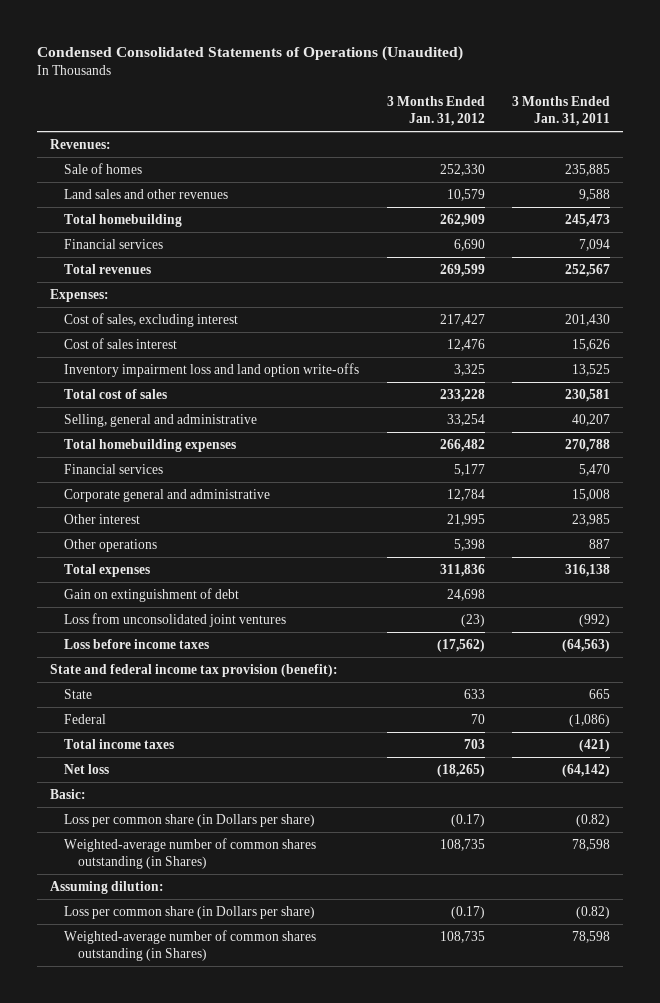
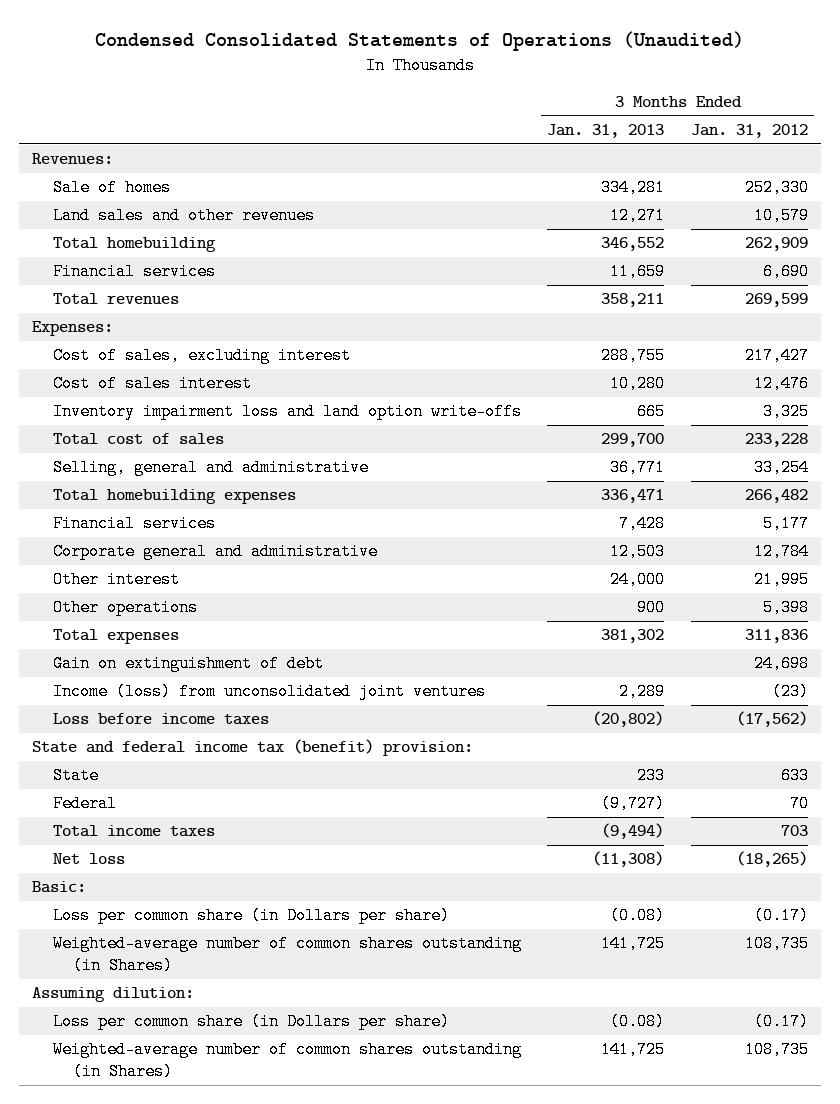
- | 3 Months Ended Jan. 31, 2012 | 3 Months Ended Jan. 31, 2011
+ | 3 Months Ended Jan. 31, 2013 | 3 Months Ended Jan. 31, 2012
- Loss from unconsolidated joint ventures | (23) | (992)
+ Income (loss) from unconsolidated joint ventures | 2,289 | (23)
- State and federal income tax provision (benefit):
+ State and federal income tax (benefit) provision:

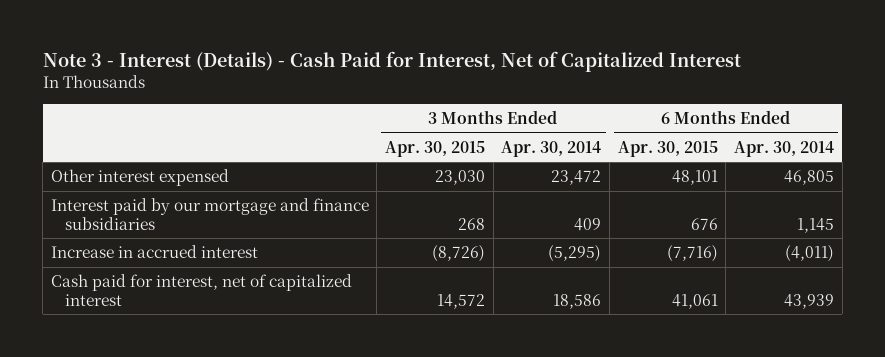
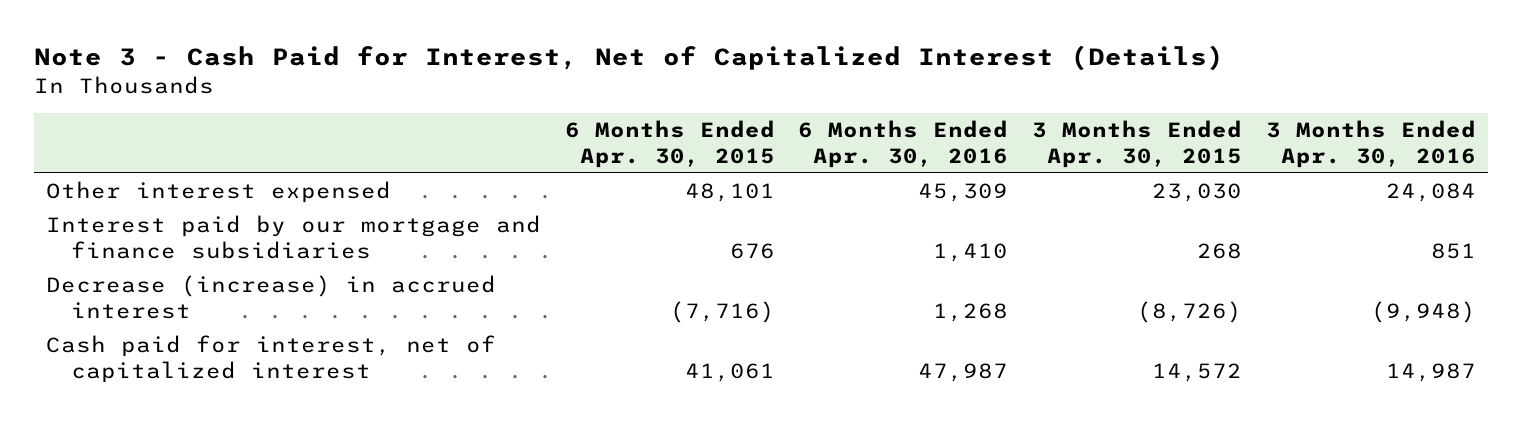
- Note 3 - Interest (Details) - Cash Paid for Interest, Net of Capitalized Interest
+ Note 3 - Cash Paid for Interest, Net of Capitalized Interest (Details)
- | 3 Months Ended Apr. 30, 2015 | 3 Months Ended Apr. 30, 2014 | 6 Months Ended Apr. 30, 2015 | 6 Months Ended Apr. 30, 2014
+ | 6 Months Ended Apr. 30, 2015 | 6 Months Ended Apr. 30, 2016 | 3 Months Ended Apr. 30, 2015 | 3 Months Ended Apr. 30, 2016
- Increase in accrued interest | (8,726) | (5,295) | (7,716) | (4,011)
+ Decrease (increase) in accrued interest | (7,716) | 1,268 | (8,726) | (9,948)

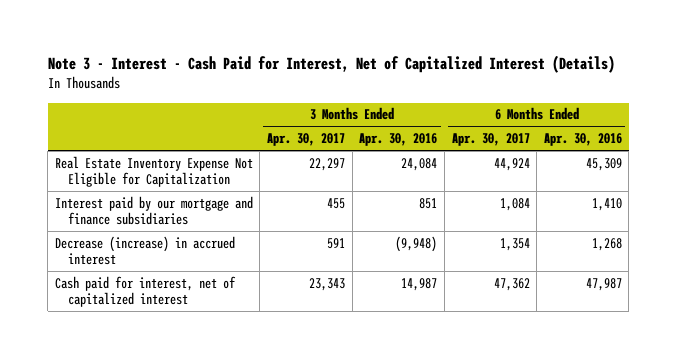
- Note 3 - Cash Paid for Interest, Net of Capitalized Interest (Details)
+ Note 3 - Interest - Cash Paid for Interest, Net of Capitalized Interest (Details)
- | 6 Months Ended Apr. 30, 2015 | 6 Months Ended Apr. 30, 2016 | 3 Months Ended Apr. 30, 2015 | 3 Months Ended Apr. 30, 2016
+ | 3 Months Ended Apr. 30, 2017 | 3 Months Ended Apr. 30, 2016 | 6 Months Ended Apr. 30, 2017 | 6 Months Ended Apr. 30, 2016
- Other interest expensed | 48,101 | 45,309 | 23,030 | 24,084
+ Real Estate Inventory Expense Not Eligible for Capitalization | 22,297 | 24,084 | 44,924 | 45,309

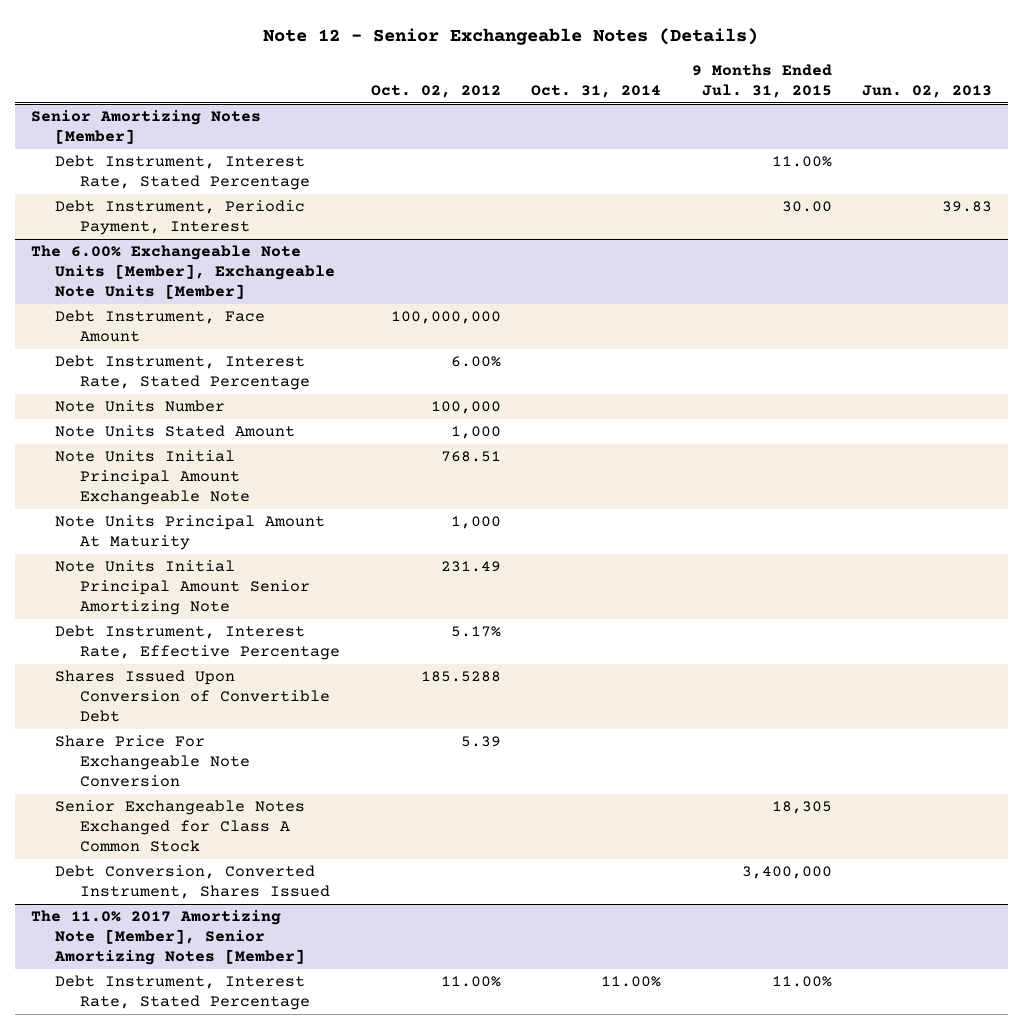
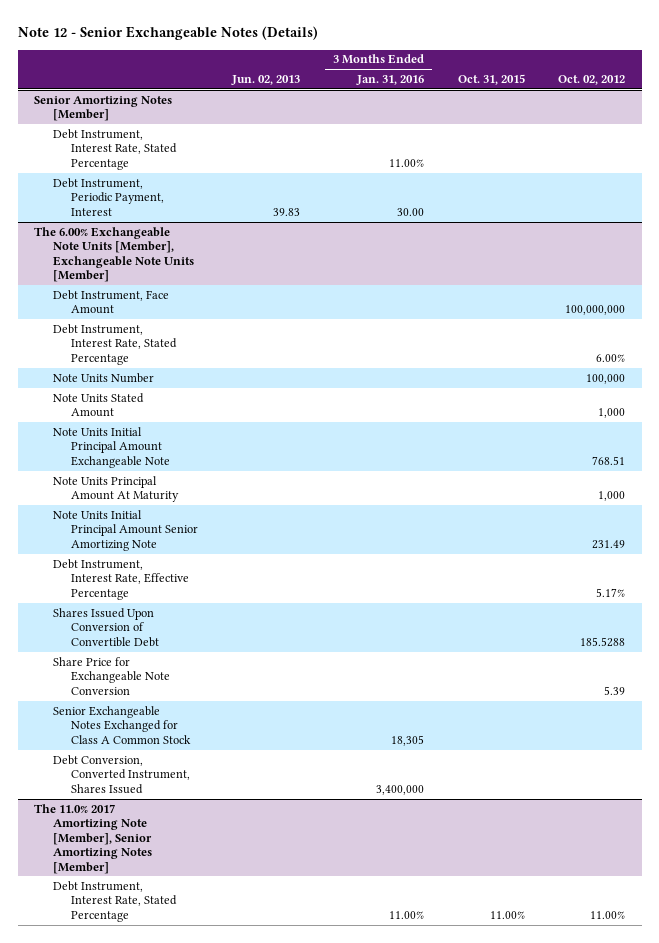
- | Oct. 02, 2012 | Oct. 31, 2014 | 9 Months Ended Jul. 31, 2015 | Jun. 02, 2013
+ | Jun. 02, 2013 | 3 Months Ended Jan. 31, 2016 | Oct. 31, 2015 | Oct. 02, 2012
@ The 6.00% Exchangeable Note Units [Member], Exchangeable Note Units [Member]
- Share Price For Exchangeable Note Conversion | 5.39 | | |
+ Share Price for Exchangeable Note Conversion | | | | 5.39

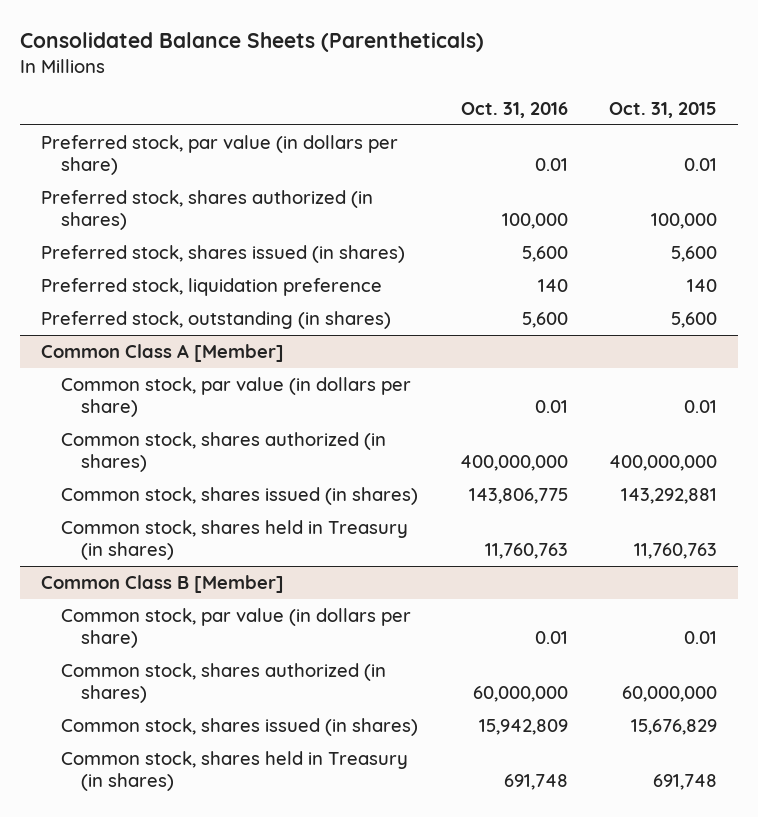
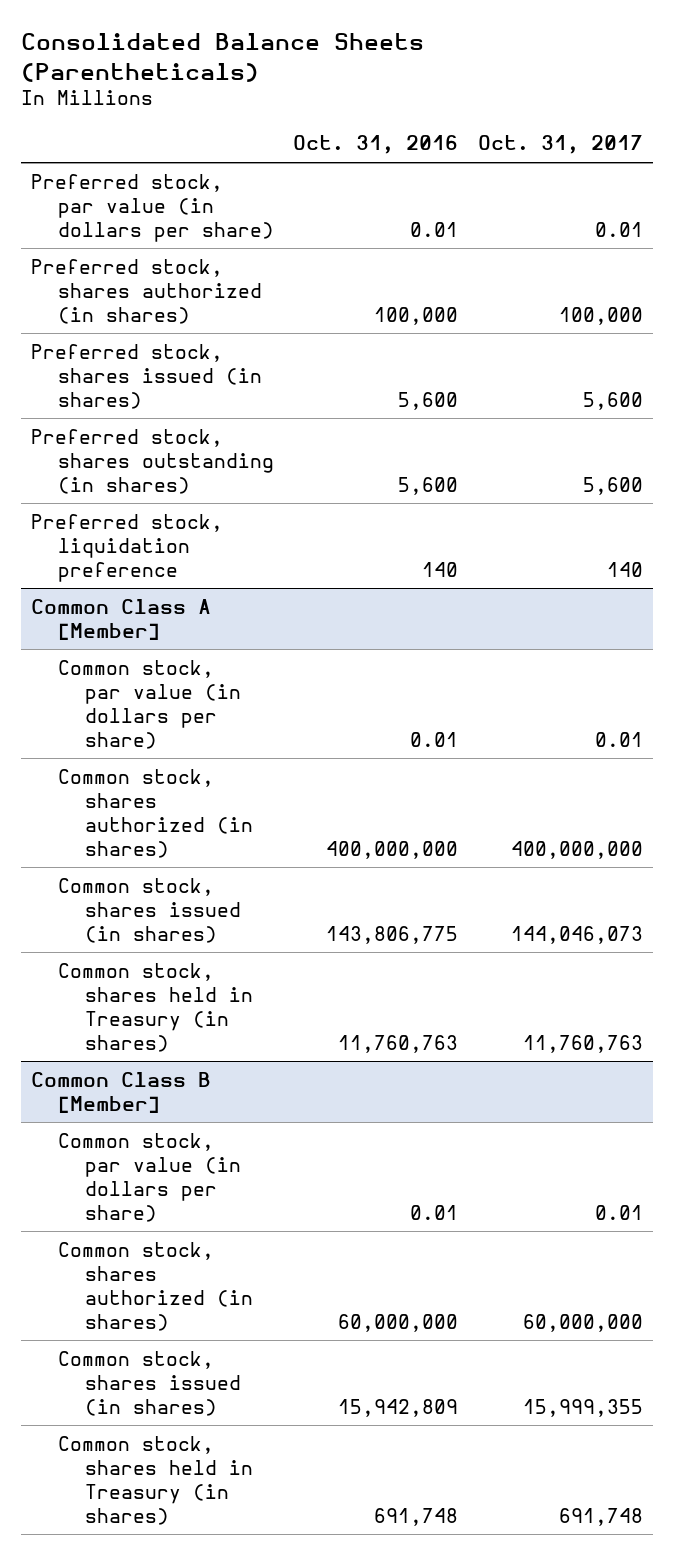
- | Oct. 31, 2016 | Oct. 31, 2015
+ | Oct. 31, 2016 | Oct. 31, 2017
+ Preferred stock, shares outstanding (in shares) | 5,600 | 5,600
- Preferred stock, outstanding (in shares) | 5,600 | 5,600

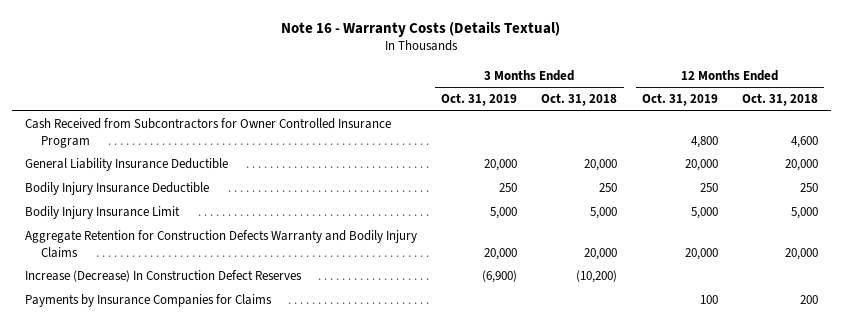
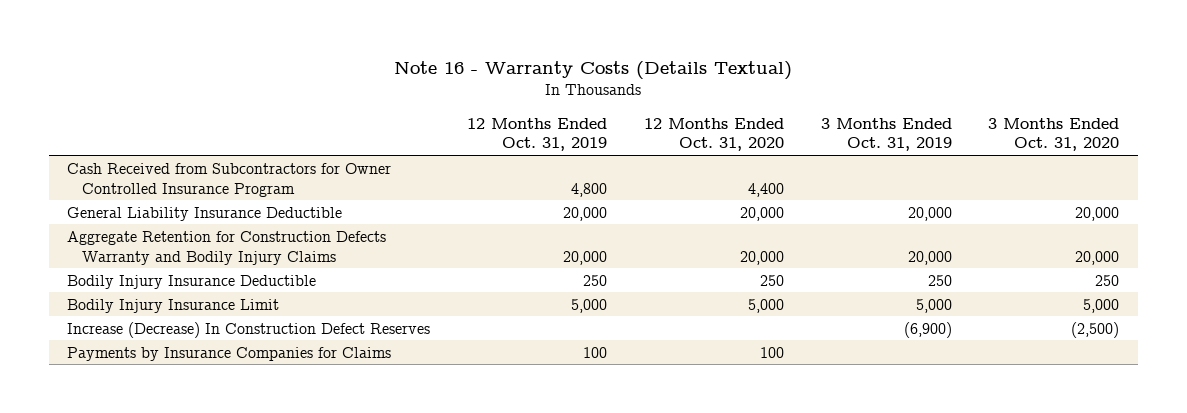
- | 3 Months Ended Oct. 31, 2019 | 3 Months Ended Oct. 31, 2018 | 12 Months Ended Oct. 31, 2019 | 12 Months Ended Oct. 31, 2018
+ | 12 Months Ended Oct. 31, 2019 | 12 Months Ended Oct. 31, 2020 | 3 Months Ended Oct. 31, 2019 | 3 Months Ended Oct. 31, 2020
moved up: Aggregate Retention for Construction Defects Warranty and Bodily Injury Claims | 20,000 | 20,000 | 20,000 | 20,000

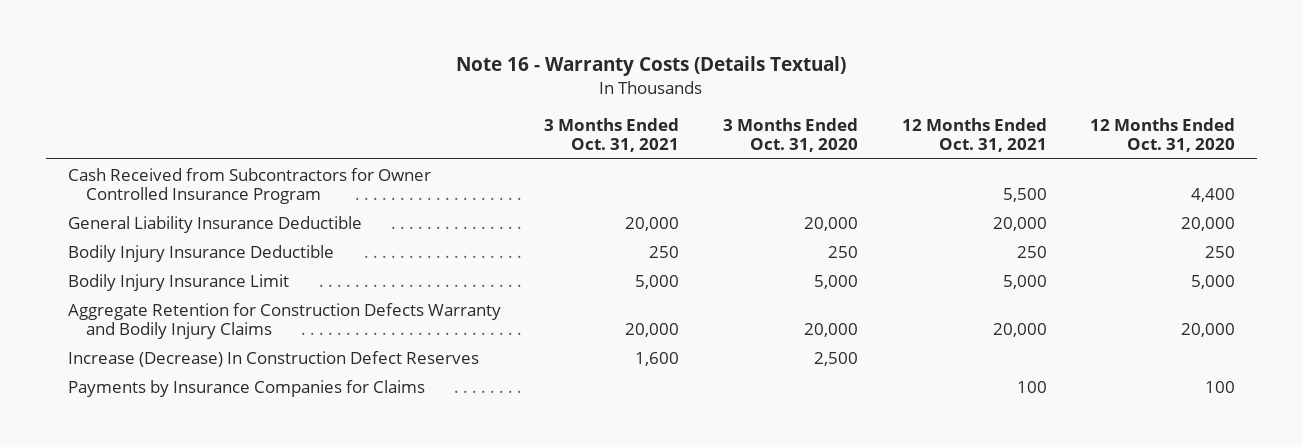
- | 12 Months Ended Oct. 31, 2019 | 12 Months Ended Oct. 31, 2020 | 3 Months Ended Oct. 31, 2019 | 3 Months Ended Oct. 31, 2020
+ | 3 Months Ended Oct. 31, 2021 | 3 Months Ended Oct. 31, 2020 | 12 Months Ended Oct. 31, 2021 | 12 Months Ended Oct. 31, 2020
- Increase (Decrease) In Construction Defect Reserves | | | (6,900) | (2,500)
moved down: Aggregate Retention for Construction Defects Warranty and Bodily Injury Claims | 20,000 | 20,000 | 20,000 | 20,000
+ Increase (Decrease) In Construction Defect Reserves | 1,600 | 2,500 | |

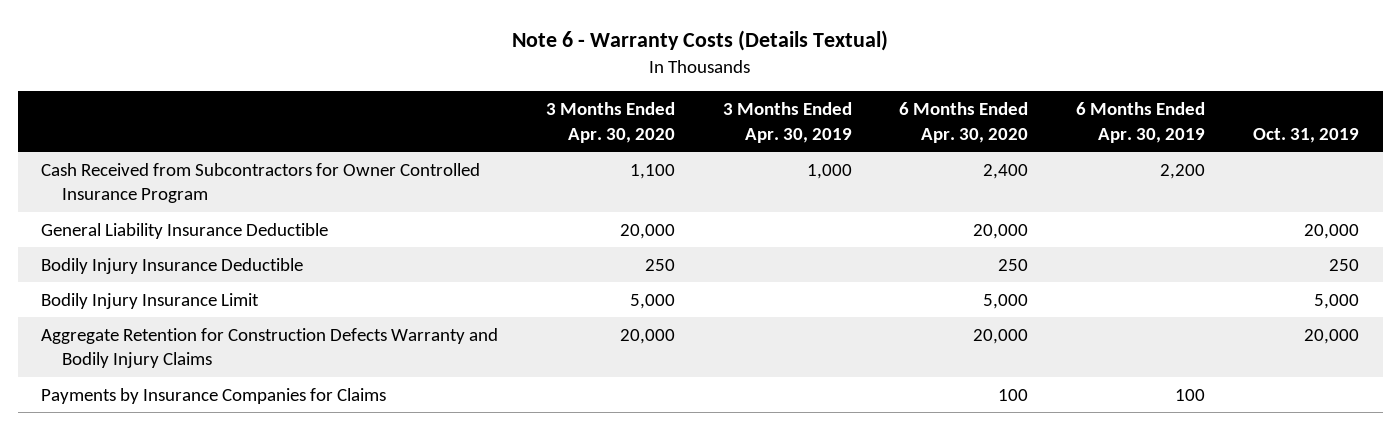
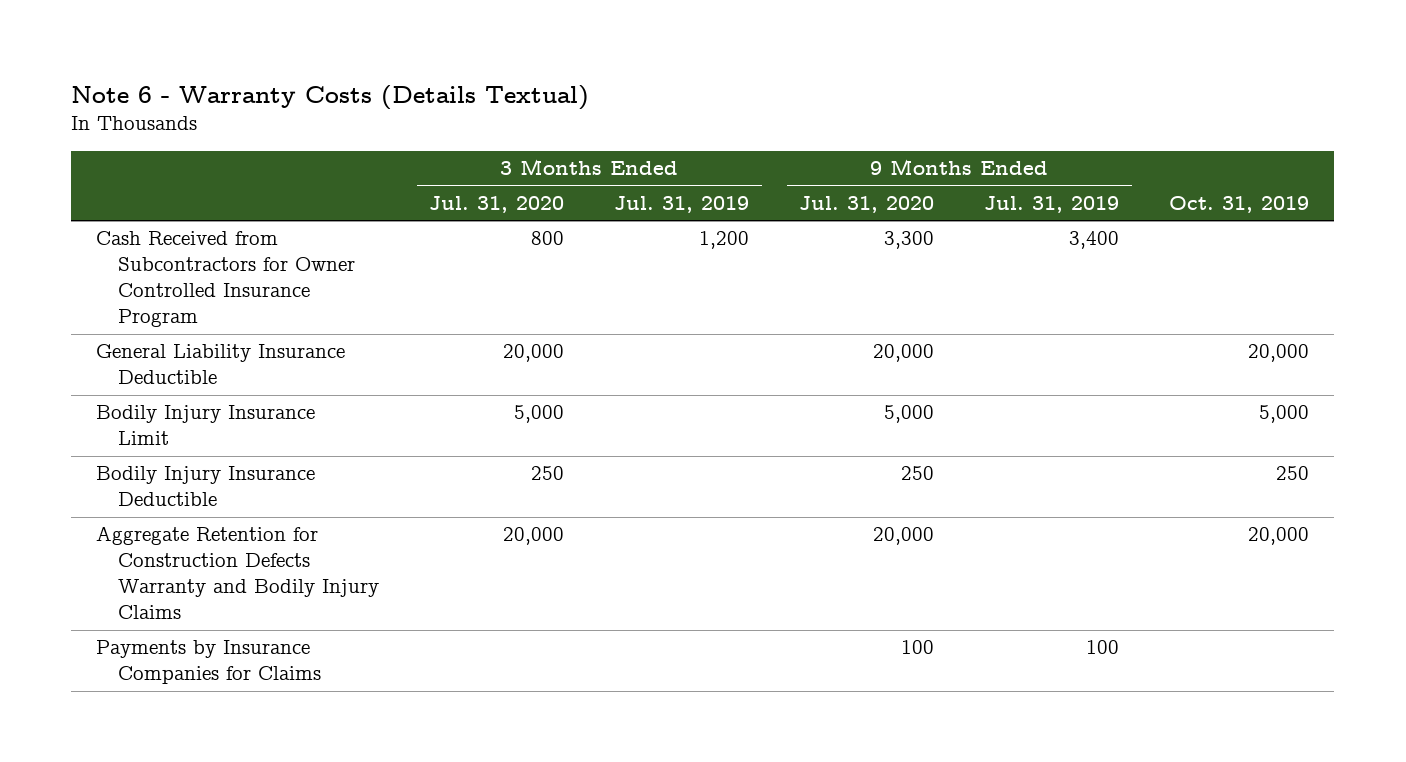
- | 3 Months Ended Apr. 30, 2020 | 3 Months Ended Apr. 30, 2019 | 6 Months Ended Apr. 30, 2020 | 6 Months Ended Apr. 30, 2019 | Oct. 31, 2019
+ | 3 Months Ended Jul. 31, 2020 | 3 Months Ended Jul. 31, 2019 | 9 Months Ended Jul. 31, 2020 | 9 Months Ended Jul. 31, 2019 | Oct. 31, 2019
moved down: Bodily Injury Insurance Deductible | 250 | | 250 | | 250

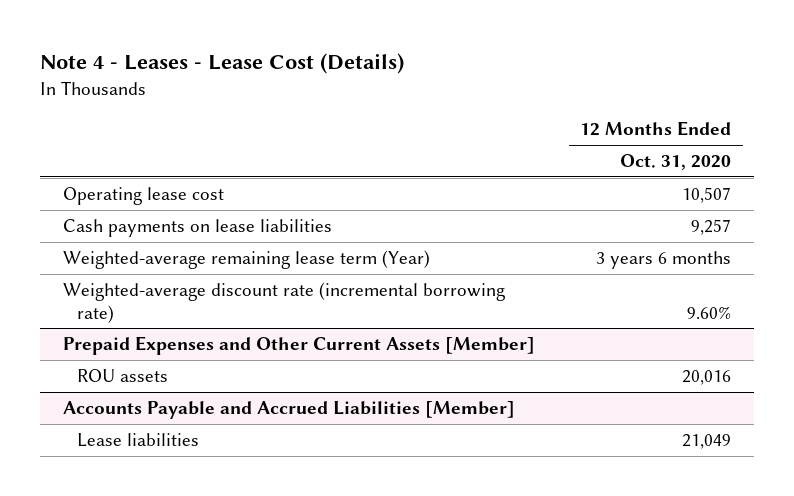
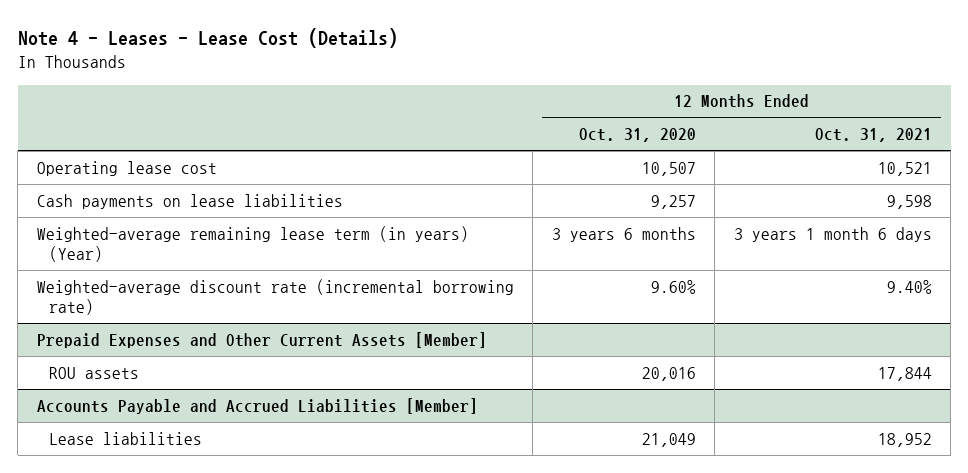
- | 12 Months Ended Oct. 31, 2020
+ | 12 Months Ended Oct. 31, 2020 | 12 Months Ended Oct. 31, 2021
- Weighted-average remaining lease term (Year) | 3 years 6 months
+ Weighted-average remaining lease term (in years) (Year) | 3 years 6 months | 3 years 1 month 6 days

